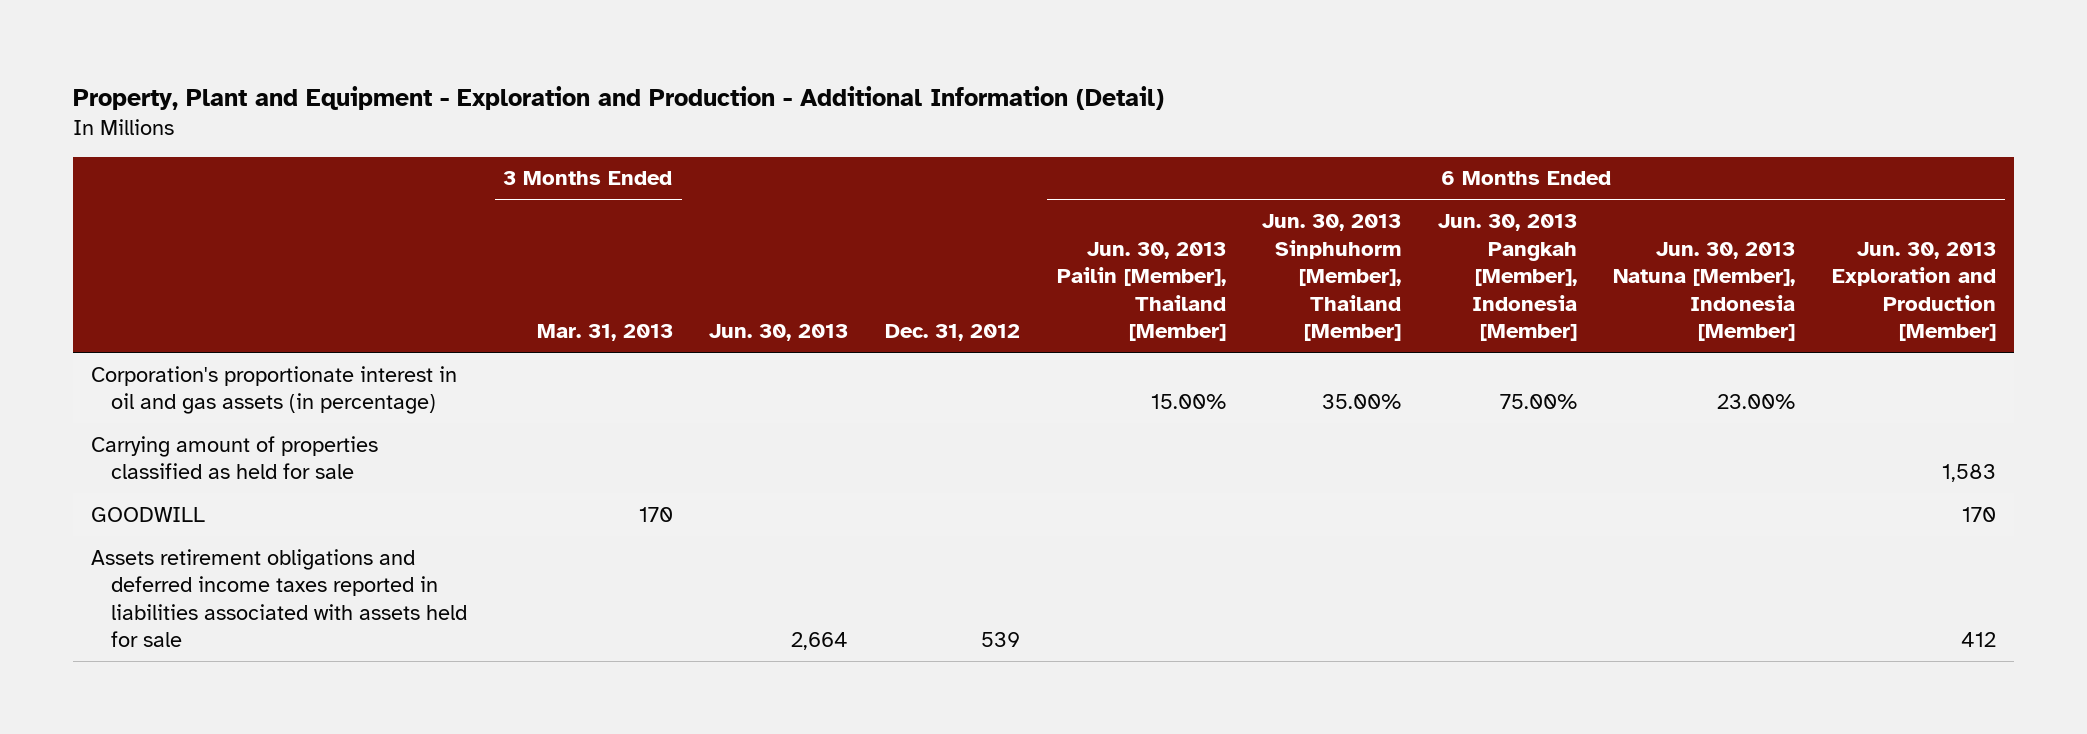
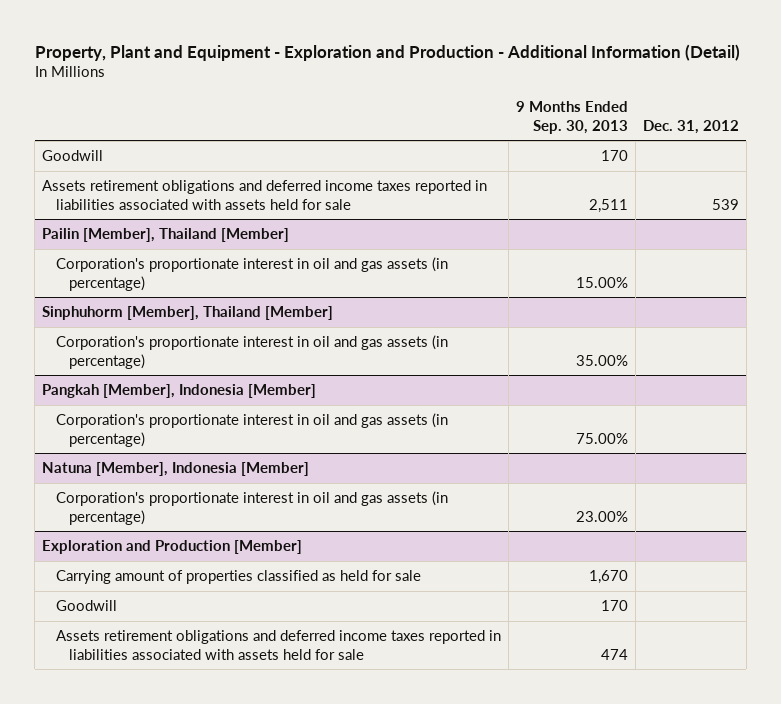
- | 3 Months Ended Mar. 31, 2013 | Jun. 30, 2013 | Dec. 31, 2012 | 6 Months Ended Jun. 30, 2013 Pailin [Member], Thailand [Member] | 6 Months Ended Jun. 30, 2013 Sinphuhorm [Member], Thailand [Member] | 6 Months Ended Jun. 30, 2013 Pangkah [Member], Indonesia [Member] | 6 Months Ended Jun. 30, 2013 Natuna [Member], Indonesia [Member] | 6 Months Ended Jun. 30, 2013 Exploration and Production [Member]
+ | 9 Months Ended Sep. 30, 2013 | Dec. 31, 2012
- Corporation's proportionate interest in oil and gas assets (in percentage) | | | | 15.00% | 35.00% | 75.00% | 23.00% |
- Carrying amount of properties classified as held for sale | | | | | | | | 1,583
- GOODWILL | 170 | | | | | | | 170
+ Goodwill | 170 |
+ Pailin [Member], Thailand [Member]
+ Corporation's proportionate interest in oil and gas assets (in percentage) | 15.00% |
+ Sinphuhorm [Member], Thailand [Member]
+ Corporation's proportionate interest in oil and gas assets (in percentage) | 35.00% |
+ Pangkah [Member], Indonesia [Member]
+ Corporation's proportionate interest in oil and gas assets (in percentage) | 75.00% |
+ Natuna [Member], Indonesia [Member]
+ Corporation's proportionate interest in oil and gas assets (in percentage) | 23.00% |
+ Exploration and Production [Member]
+ Carrying amount of properties classified as held for sale | 1,670 |
+ Goodwill | 170 |
+ Assets retirement obligations and deferred income taxes reported in liabilities associated with assets held for sale | 474 |

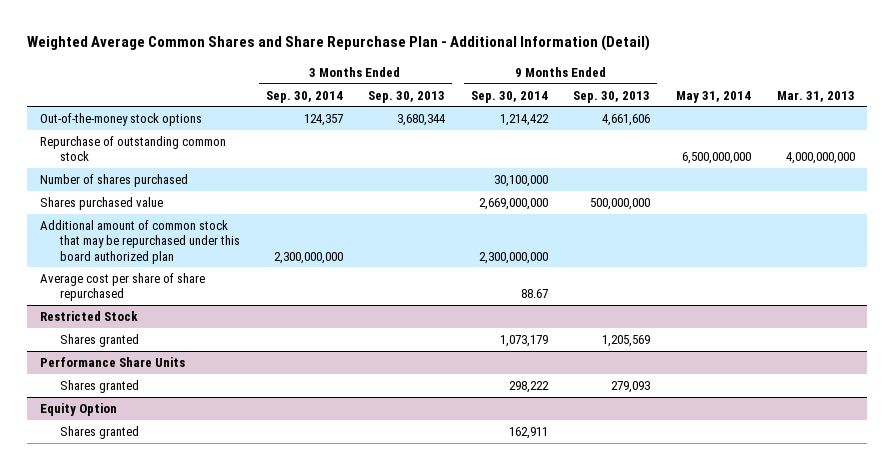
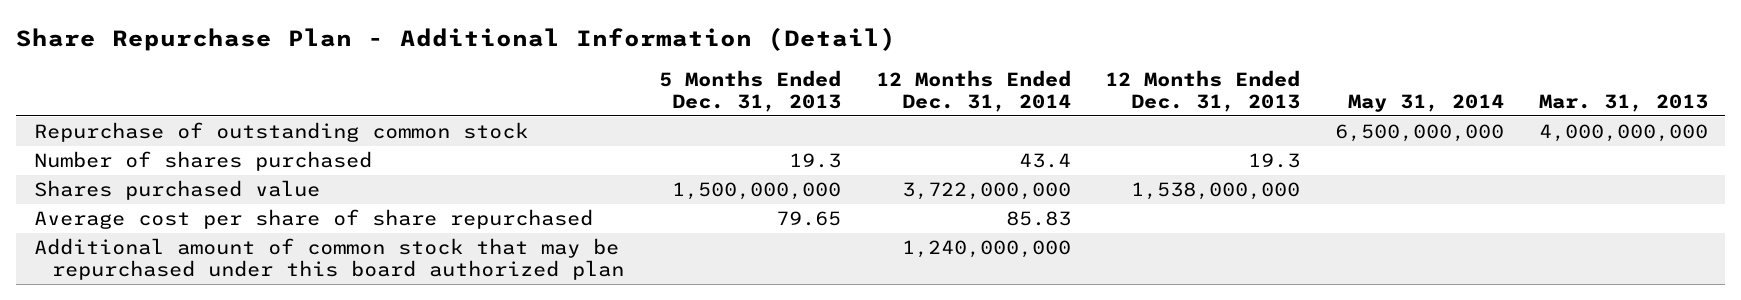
- Weighted Average Common Shares and Share Repurchase Plan - Additional Information (Detail)
+ Share Repurchase Plan - Additional Information (Detail)
- | 3 Months Ended Sep. 30, 2014 | 3 Months Ended Sep. 30, 2013 | 9 Months Ended Sep. 30, 2014 | 9 Months Ended Sep. 30, 2013 | May 31, 2014 | Mar. 31, 2013
+ | 5 Months Ended Dec. 31, 2013 | 12 Months Ended Dec. 31, 2014 | 12 Months Ended Dec. 31, 2013 | May 31, 2014 | Mar. 31, 2013
- Out-of-the-money stock options | 124,357 | 3,680,344 | 1,214,422 | 4,661,606 | |
- Restricted Stock
- Shares granted | | | 1,073,179 | 1,205,569 | |
- Performance Share Units
- Shares granted | | | 298,222 | 279,093 | |
- Equity Option
- Shares granted | | | 162,911 | | |
moved down: Additional amount of common stock that may be repurchased under this board authorized plan | | 1,240,000,000 | | |

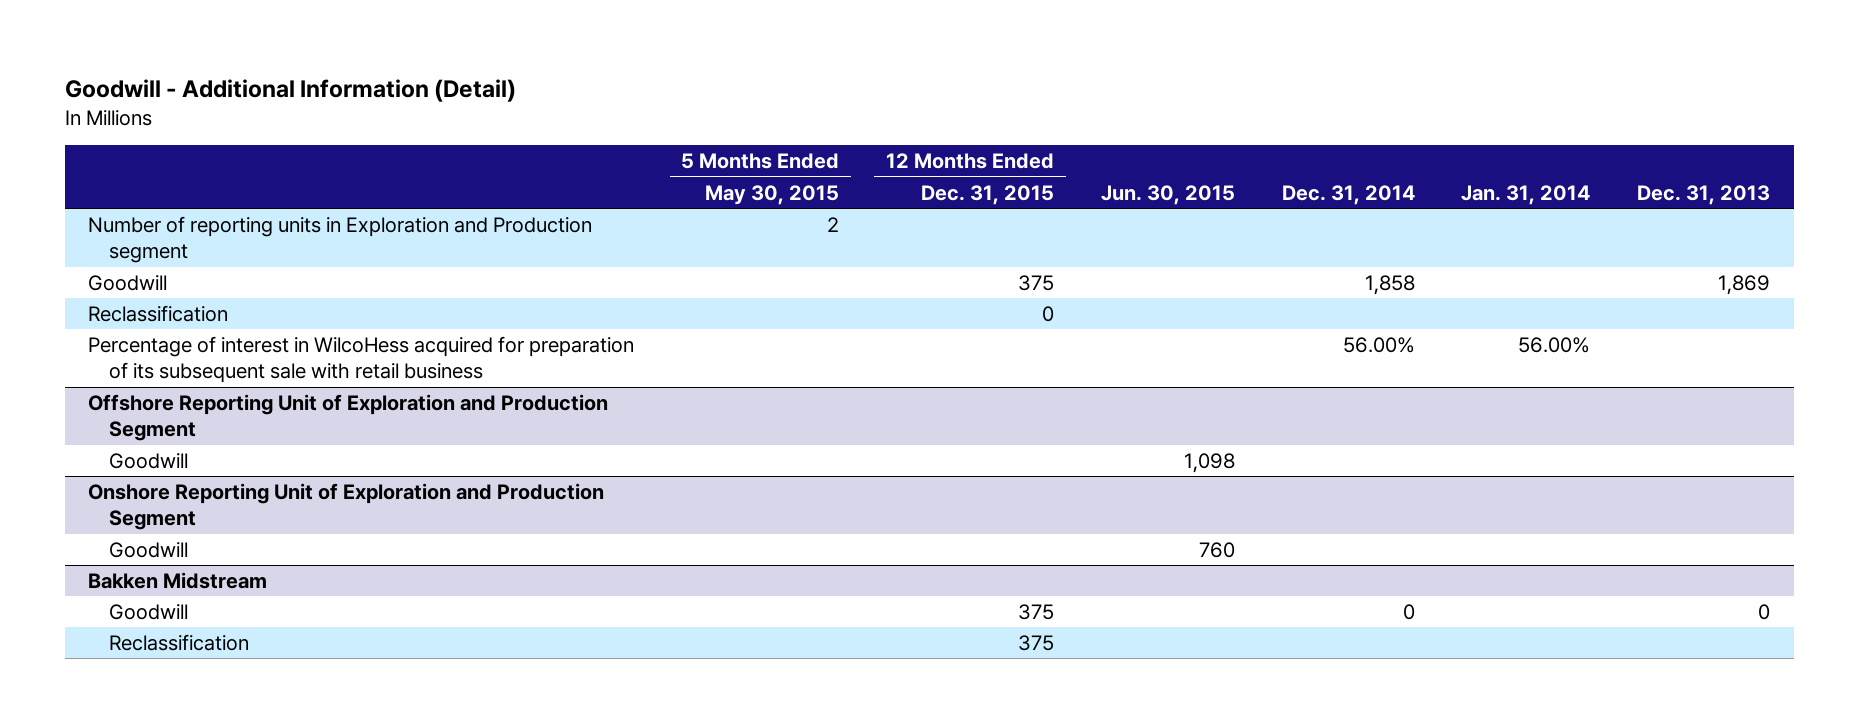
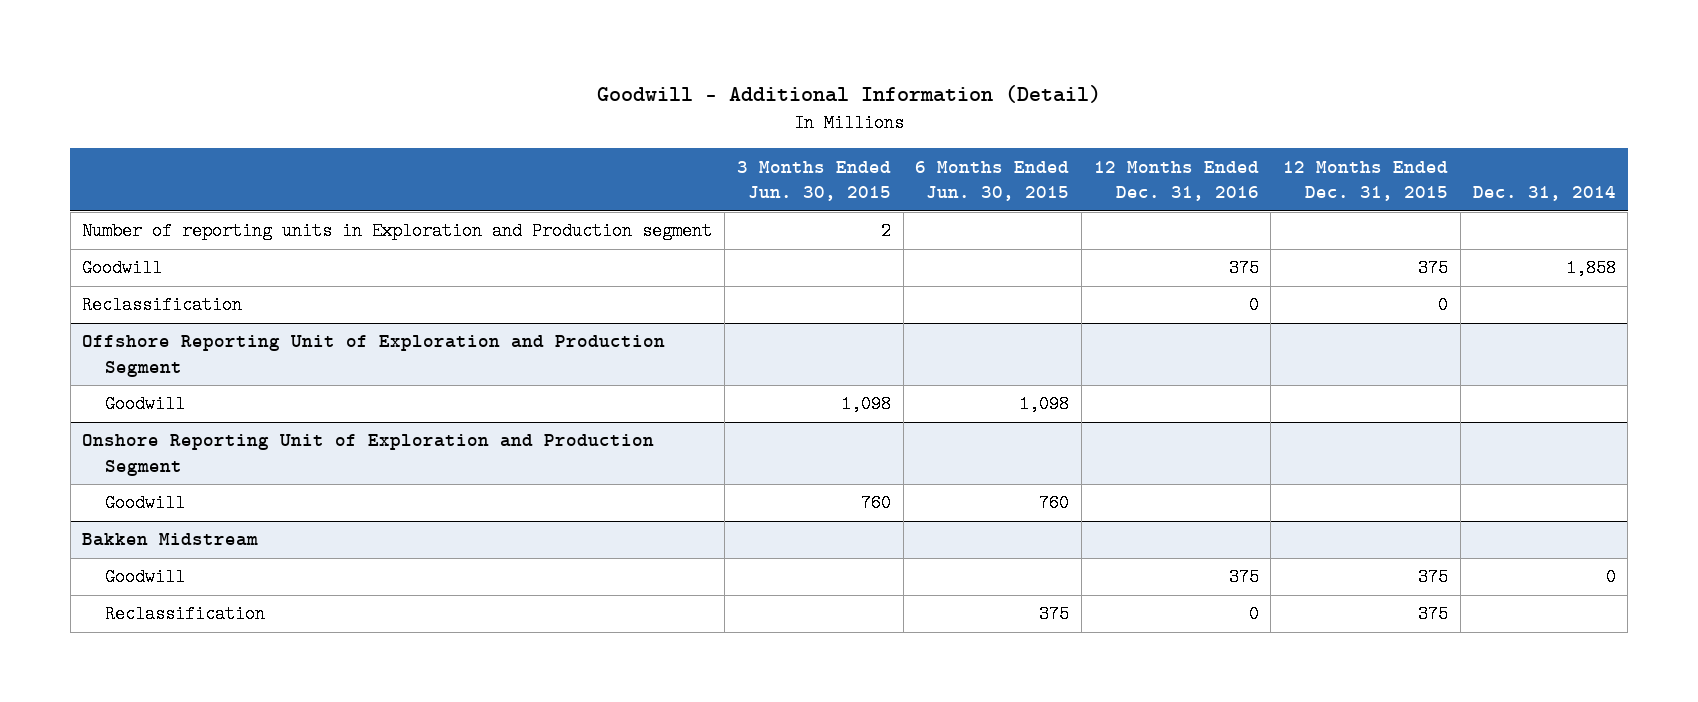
- | 5 Months Ended May 30, 2015 | 12 Months Ended Dec. 31, 2015 | Jun. 30, 2015 | Dec. 31, 2014 | Jan. 31, 2014 | Dec. 31, 2013
+ | 3 Months Ended Jun. 30, 2015 | 6 Months Ended Jun. 30, 2015 | 12 Months Ended Dec. 31, 2016 | 12 Months Ended Dec. 31, 2015 | Dec. 31, 2014
- Percentage of interest in WilcoHess acquired for preparation of its subsequent sale with retail business | | | | 56.00% | 56.00% |

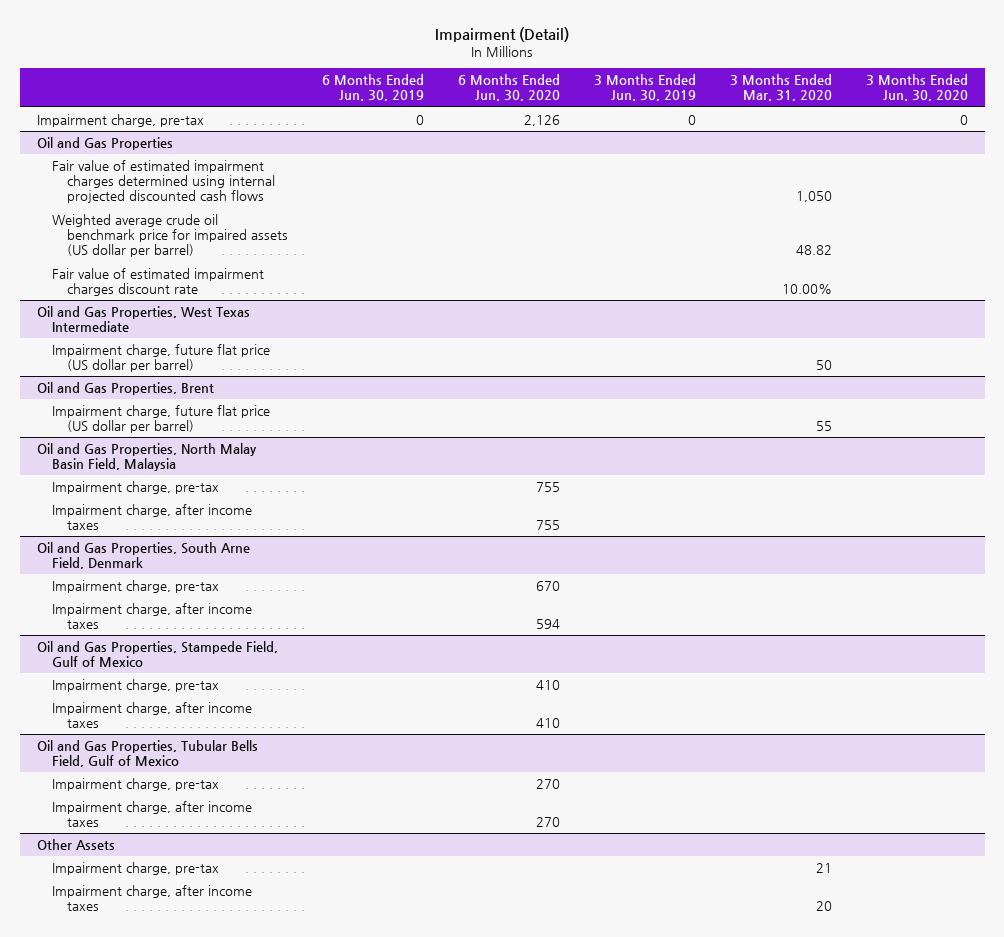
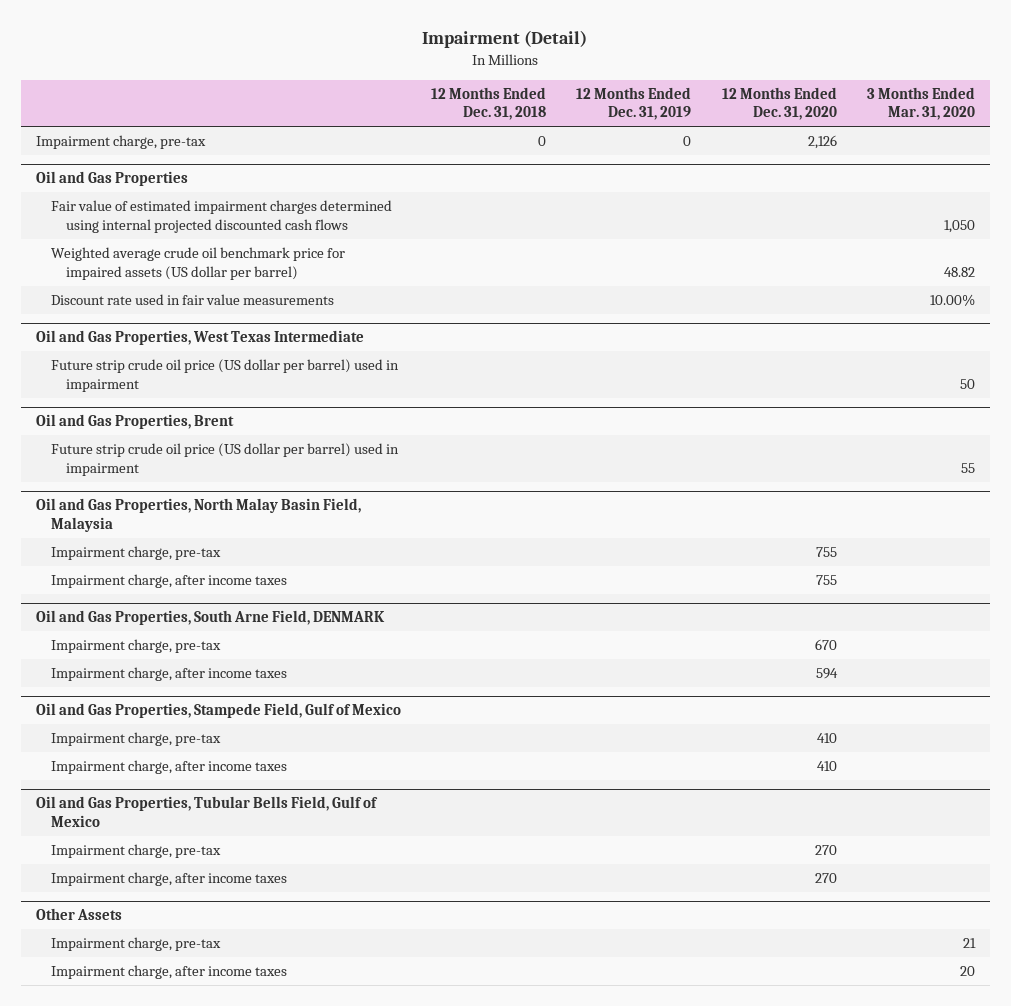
- | 6 Months Ended Jun. 30, 2019 | 6 Months Ended Jun. 30, 2020 | 3 Months Ended Jun. 30, 2019 | 3 Months Ended Mar. 31, 2020 | 3 Months Ended Jun. 30, 2020
+ | 12 Months Ended Dec. 31, 2018 | 12 Months Ended Dec. 31, 2019 | 12 Months Ended Dec. 31, 2020 | 3 Months Ended Mar. 31, 2020
@ Oil and Gas Properties
- Fair value of estimated impairment charges discount rate | | | | 10.00% |
+ Discount rate used in fair value measurements | | | | 10.00%
@ Oil and Gas Properties, West Texas Intermediate
- Impairment charge, future flat price (US dollar per barrel) | | | | 50 |
+ Future strip crude oil price (US dollar per barrel) used in impairment | | | | 50
@ Oil and Gas Properties, Brent
- Impairment charge, future flat price (US dollar per barrel) | | | | 55 |
+ Future strip crude oil price (US dollar per barrel) used in impairment | | | | 55
- Oil and Gas Properties, South Arne Field, Denmark
+ Oil and Gas Properties, South Arne Field, DENMARK

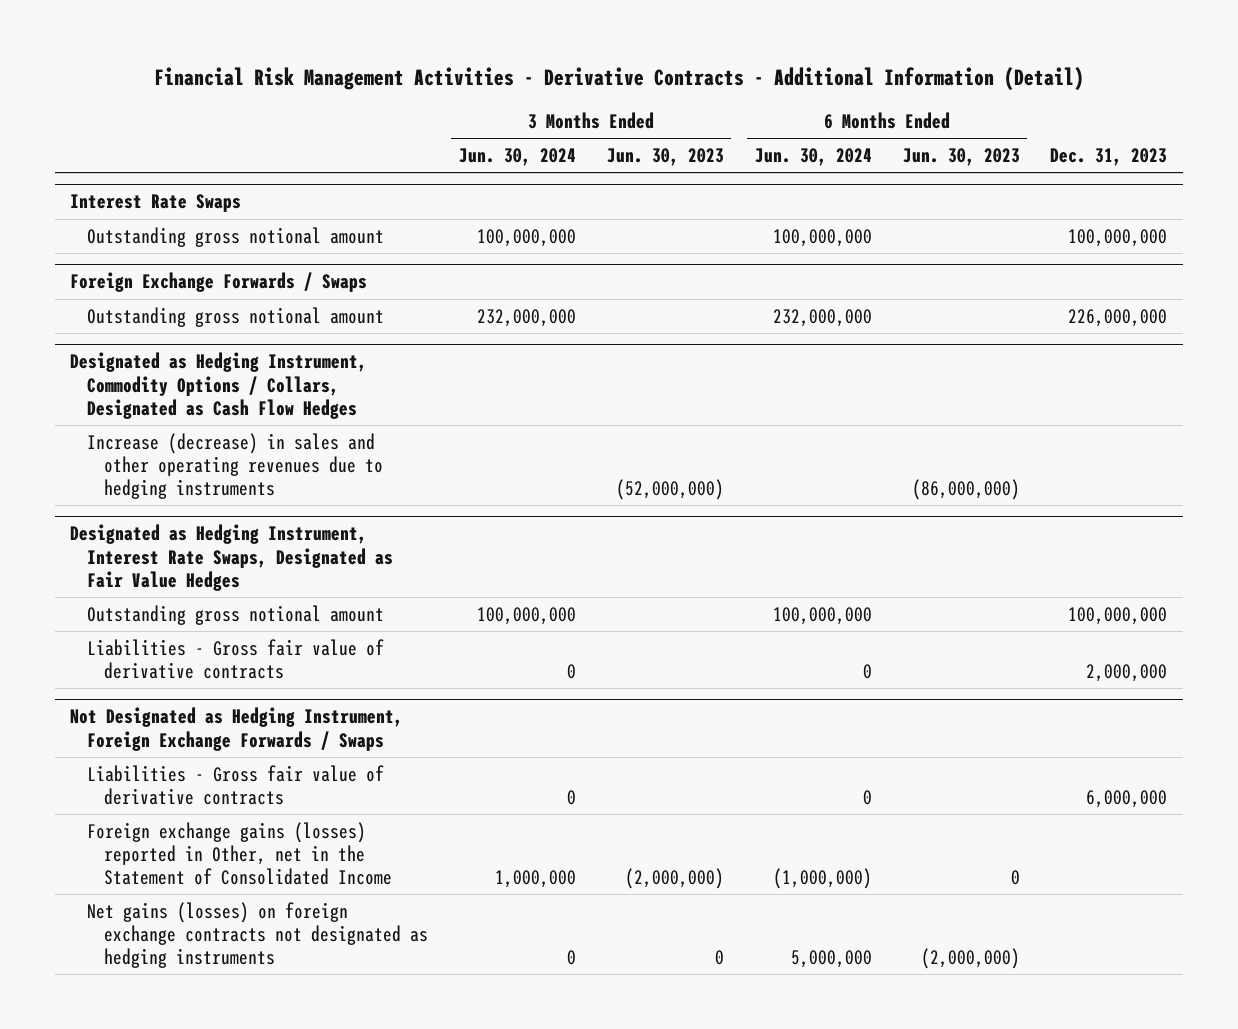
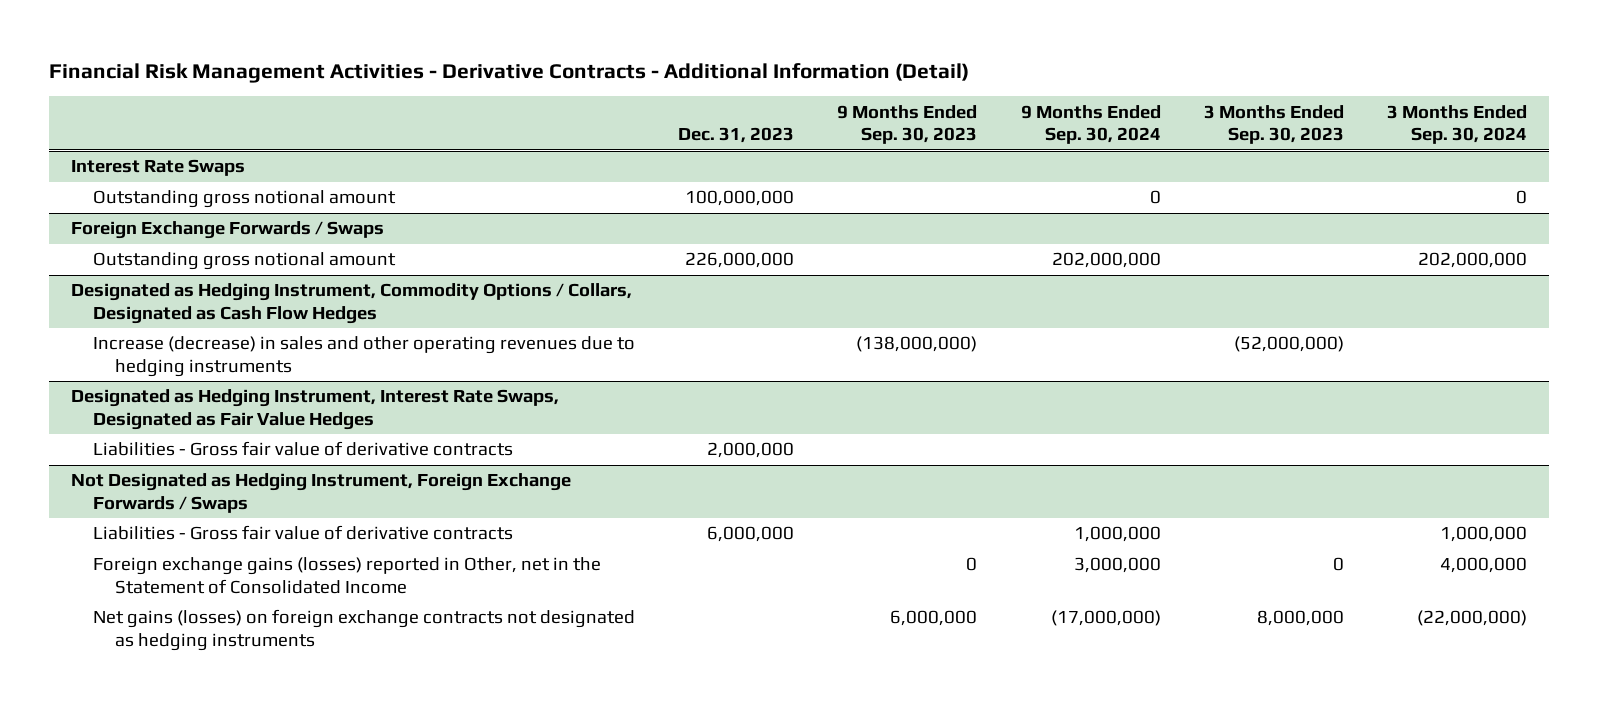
- | 3 Months Ended Jun. 30, 2024 | 3 Months Ended Jun. 30, 2023 | 6 Months Ended Jun. 30, 2024 | 6 Months Ended Jun. 30, 2023 | Dec. 31, 2023
+ | Dec. 31, 2023 | 9 Months Ended Sep. 30, 2023 | 9 Months Ended Sep. 30, 2024 | 3 Months Ended Sep. 30, 2023 | 3 Months Ended Sep. 30, 2024
@ Designated as Hedging Instrument, Interest Rate Swaps, Designated as Fair Value Hedges
- Outstanding gross notional amount | 100,000,000 | | 100,000,000 | | 100,000,000

